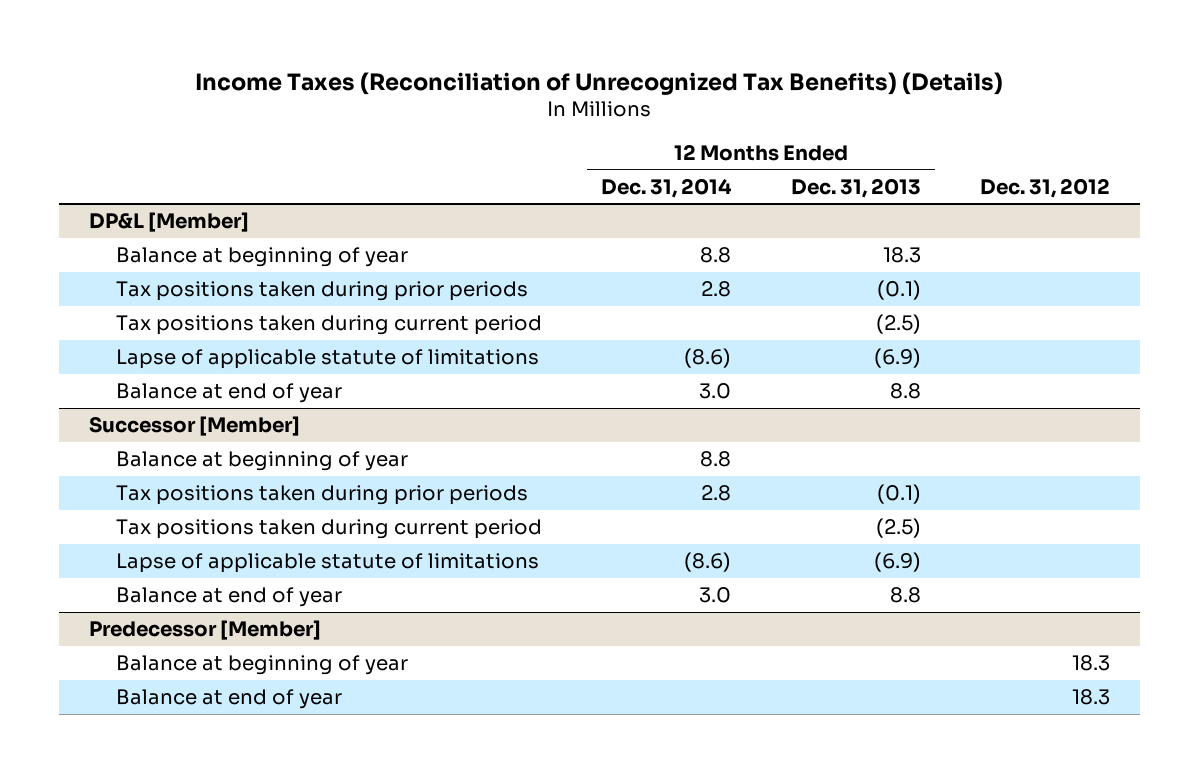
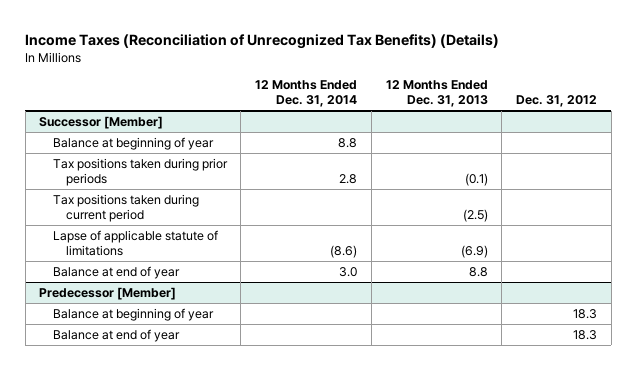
- DP&L [Member]
- Balance at beginning of year | 8.8 | 18.3 |
- Tax positions taken during prior periods | 2.8 | (0.1) |
- Tax positions taken during current period | | (2.5) |
- Lapse of applicable statute of limitations | (8.6) | (6.9) |
- Balance at end of year | 3.0 | 8.8 |

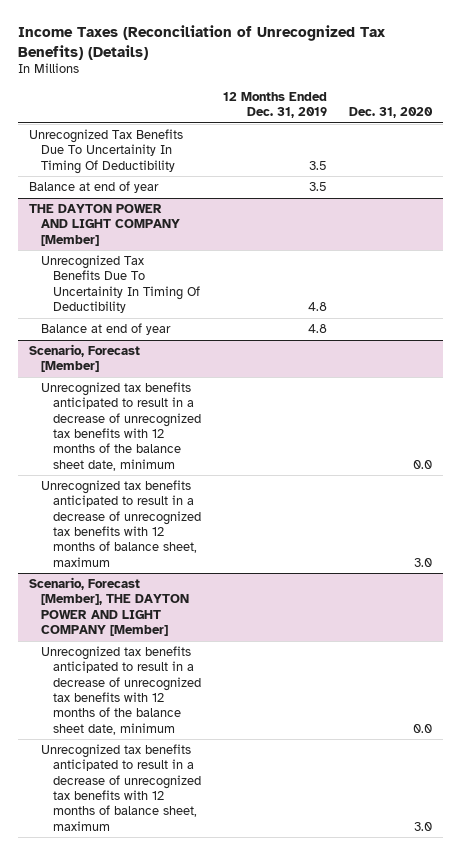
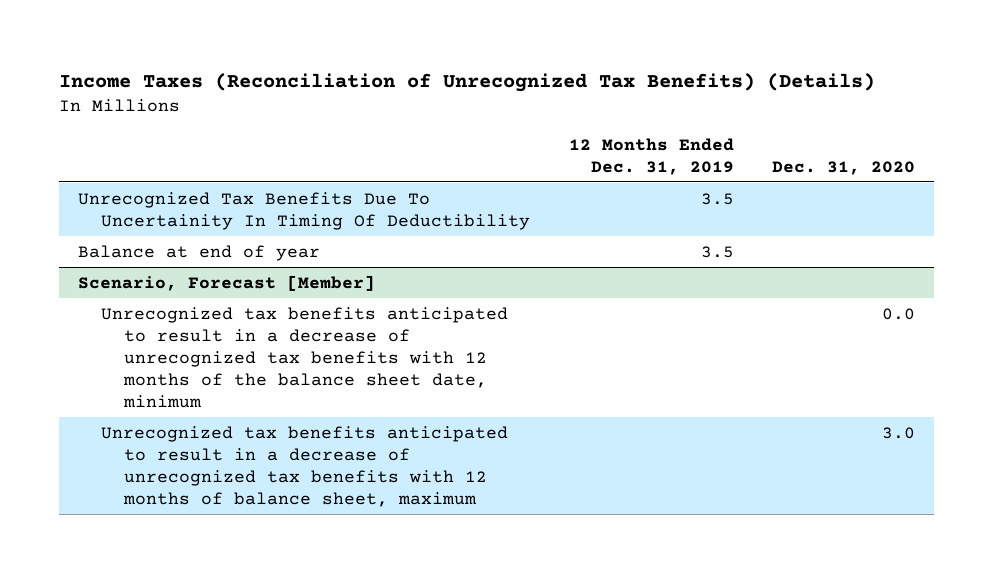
- THE DAYTON POWER AND LIGHT COMPANY [Member]
- Unrecognized Tax Benefits Due To Uncertainity In Timing Of Deductibility | 4.8 |
- Balance at end of year | 4.8 |
- Scenario, Forecast [Member], THE DAYTON POWER AND LIGHT COMPANY [Member]
- Unrecognized tax benefits anticipated to result in a decrease of unrecognized tax benefits with 12 months of the balance sheet date, minimum | | 0.0
- Unrecognized tax benefits anticipated to result in a decrease of unrecognized tax benefits with 12 months of balance sheet, maximum | | 3.0

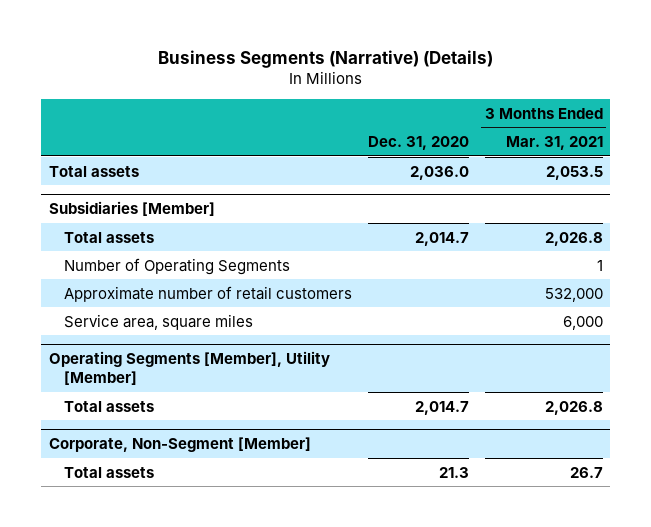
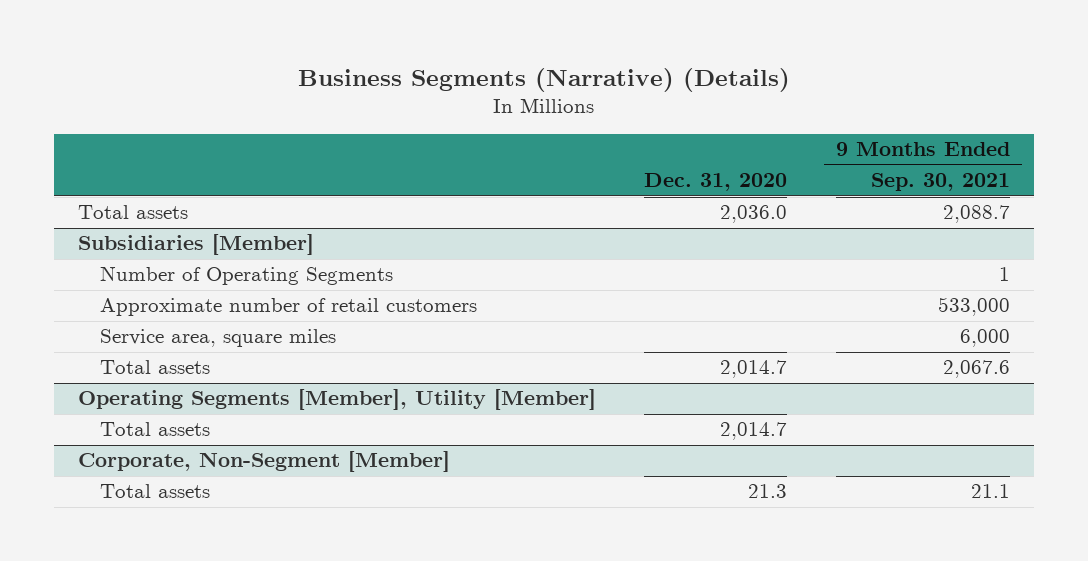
- | Dec. 31, 2020 | 3 Months Ended Mar. 31, 2021
+ | Dec. 31, 2020 | 9 Months Ended Sep. 30, 2021
@ Subsidiaries [Member]
moved down: Total assets | 2,014.7 | 2,067.6

